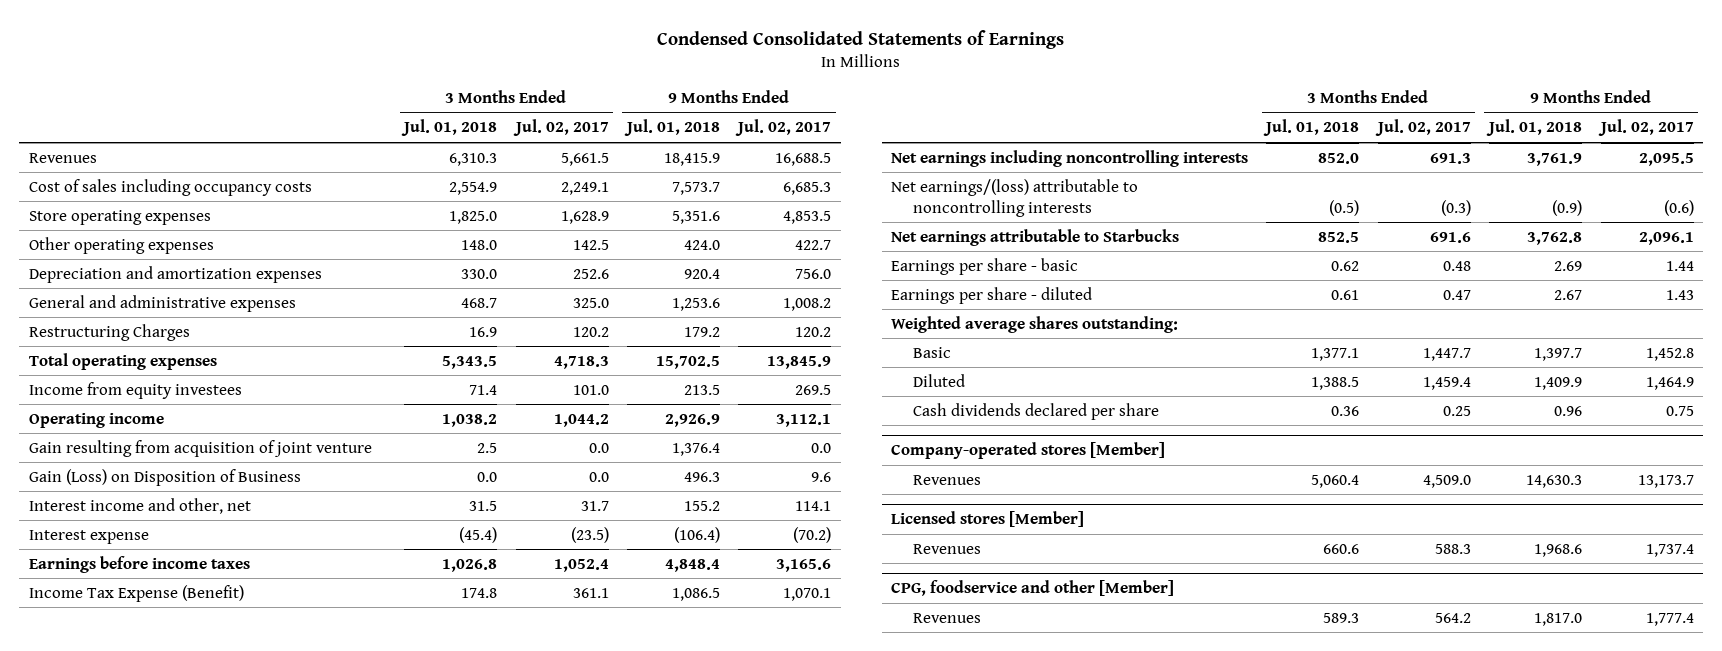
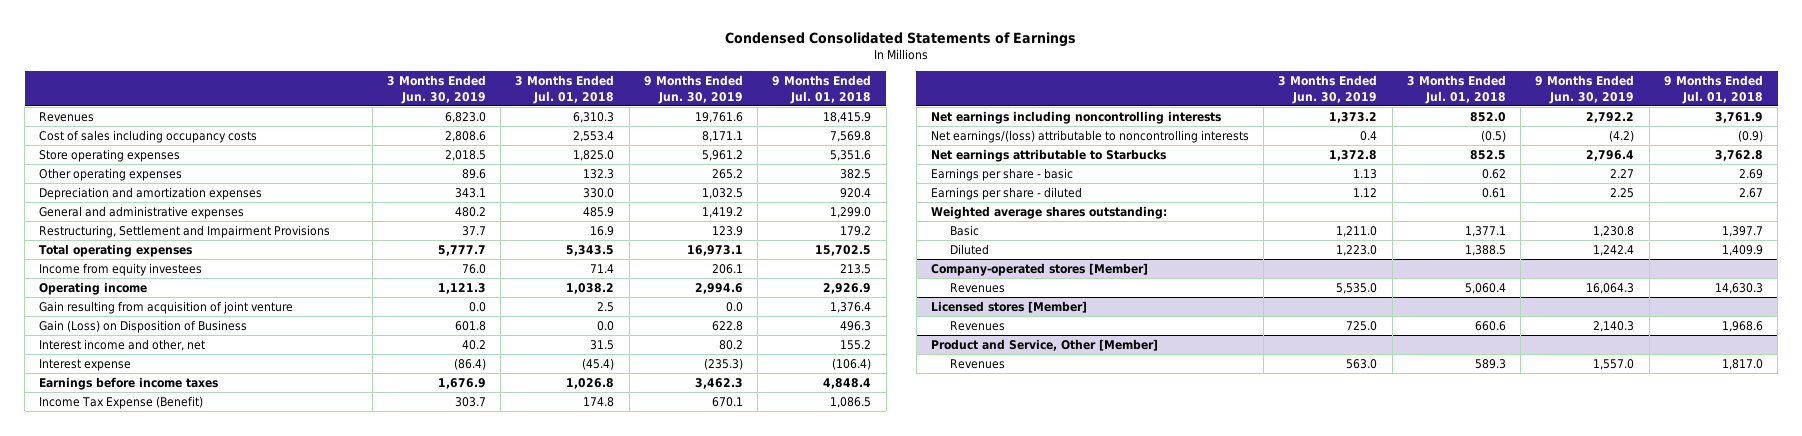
- | 3 Months Ended Jul. 01, 2018 | 3 Months Ended Jul. 02, 2017 | 9 Months Ended Jul. 01, 2018 | 9 Months Ended Jul. 02, 2017
+ | 3 Months Ended Jun. 30, 2019 | 3 Months Ended Jul. 01, 2018 | 9 Months Ended Jun. 30, 2019 | 9 Months Ended Jul. 01, 2018
- Cost of sales including occupancy costs | 2,554.9 | 2,249.1 | 7,573.7 | 6,685.3
+ Cost of sales including occupancy costs | 2,808.6 | 2,553.4 | 8,171.1 | 7,569.8
- Other operating expenses | 148.0 | 142.5 | 424.0 | 422.7
+ Other operating expenses | 89.6 | 132.3 | 265.2 | 382.5
- General and administrative expenses | 468.7 | 325.0 | 1,253.6 | 1,008.2
- Restructuring Charges | 16.9 | 120.2 | 179.2 | 120.2
+ General and administrative expenses | 480.2 | 485.9 | 1,419.2 | 1,299.0
+ Restructuring, Settlement and Impairment Provisions | 37.7 | 16.9 | 123.9 | 179.2
- Cash dividends declared per share | 0.36 | 0.25 | 0.96 | 0.75
- CPG, foodservice and other [Member]
+ Product and Service, Other [Member]

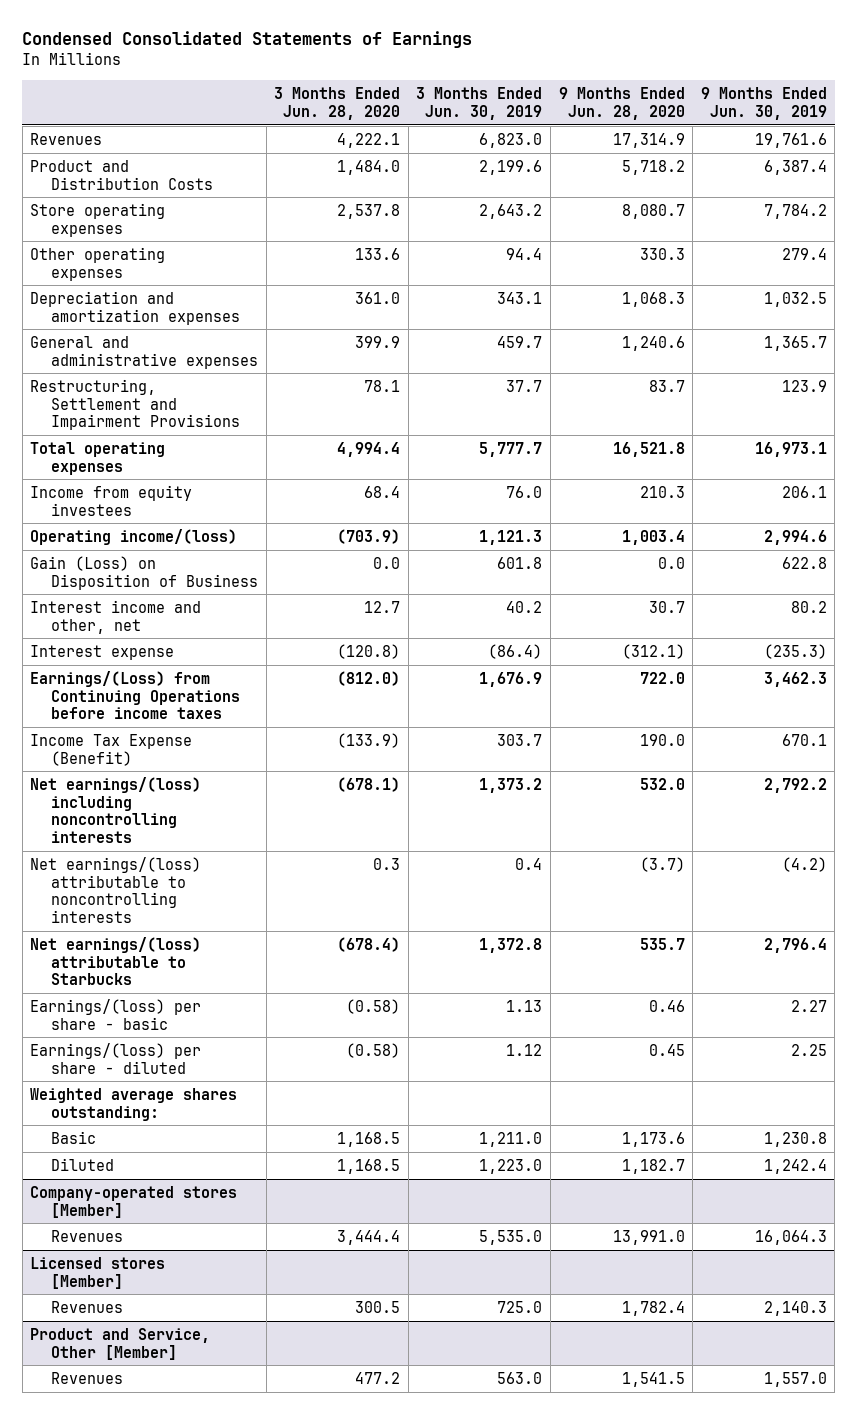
- | 3 Months Ended Jun. 30, 2019 | 3 Months Ended Jul. 01, 2018 | 9 Months Ended Jun. 30, 2019 | 9 Months Ended Jul. 01, 2018
+ | 3 Months Ended Jun. 28, 2020 | 3 Months Ended Jun. 30, 2019 | 9 Months Ended Jun. 28, 2020 | 9 Months Ended Jun. 30, 2019
- Cost of sales including occupancy costs | 2,808.6 | 2,553.4 | 8,171.1 | 7,569.8
- Store operating expenses | 2,018.5 | 1,825.0 | 5,961.2 | 5,351.6
- Other operating expenses | 89.6 | 132.3 | 265.2 | 382.5
+ Product and Distribution Costs | 1,484.0 | 2,199.6 | 5,718.2 | 6,387.4
+ Store operating expenses | 2,537.8 | 2,643.2 | 8,080.7 | 7,784.2
+ Other operating expenses | 133.6 | 94.4 | 330.3 | 279.4
- General and administrative expenses | 480.2 | 485.9 | 1,419.2 | 1,299.0
+ General and administrative expenses | 399.9 | 459.7 | 1,240.6 | 1,365.7
- Operating income | 1,121.3 | 1,038.2 | 2,994.6 | 2,926.9
- Gain resulting from acquisition of joint venture | 0.0 | 2.5 | 0.0 | 1,376.4
+ Operating income/(loss) | (703.9) | 1,121.3 | 1,003.4 | 2,994.6
- Earnings before income taxes | 1,676.9 | 1,026.8 | 3,462.3 | 4,848.4
+ Earnings/(Loss) from Continuing Operations before income taxes | (812.0) | 1,676.9 | 722.0 | 3,462.3
- Net earnings including noncontrolling interests | 1,373.2 | 852.0 | 2,792.2 | 3,761.9
+ Net earnings/(loss) including noncontrolling interests | (678.1) | 1,373.2 | 532.0 | 2,792.2
- Net earnings attributable to Starbucks | 1,372.8 | 852.5 | 2,796.4 | 3,762.8
- Earnings per share - basic | 1.13 | 0.62 | 2.27 | 2.69
- Earnings per share - diluted | 1.12 | 0.61 | 2.25 | 2.67
+ Net earnings/(loss) attributable to Starbucks | (678.4) | 1,372.8 | 535.7 | 2,796.4
+ Earnings/(loss) per share - basic | (0.58) | 1.13 | 0.46 | 2.27
+ Earnings/(loss) per share - diluted | (0.58) | 1.12 | 0.45 | 2.25

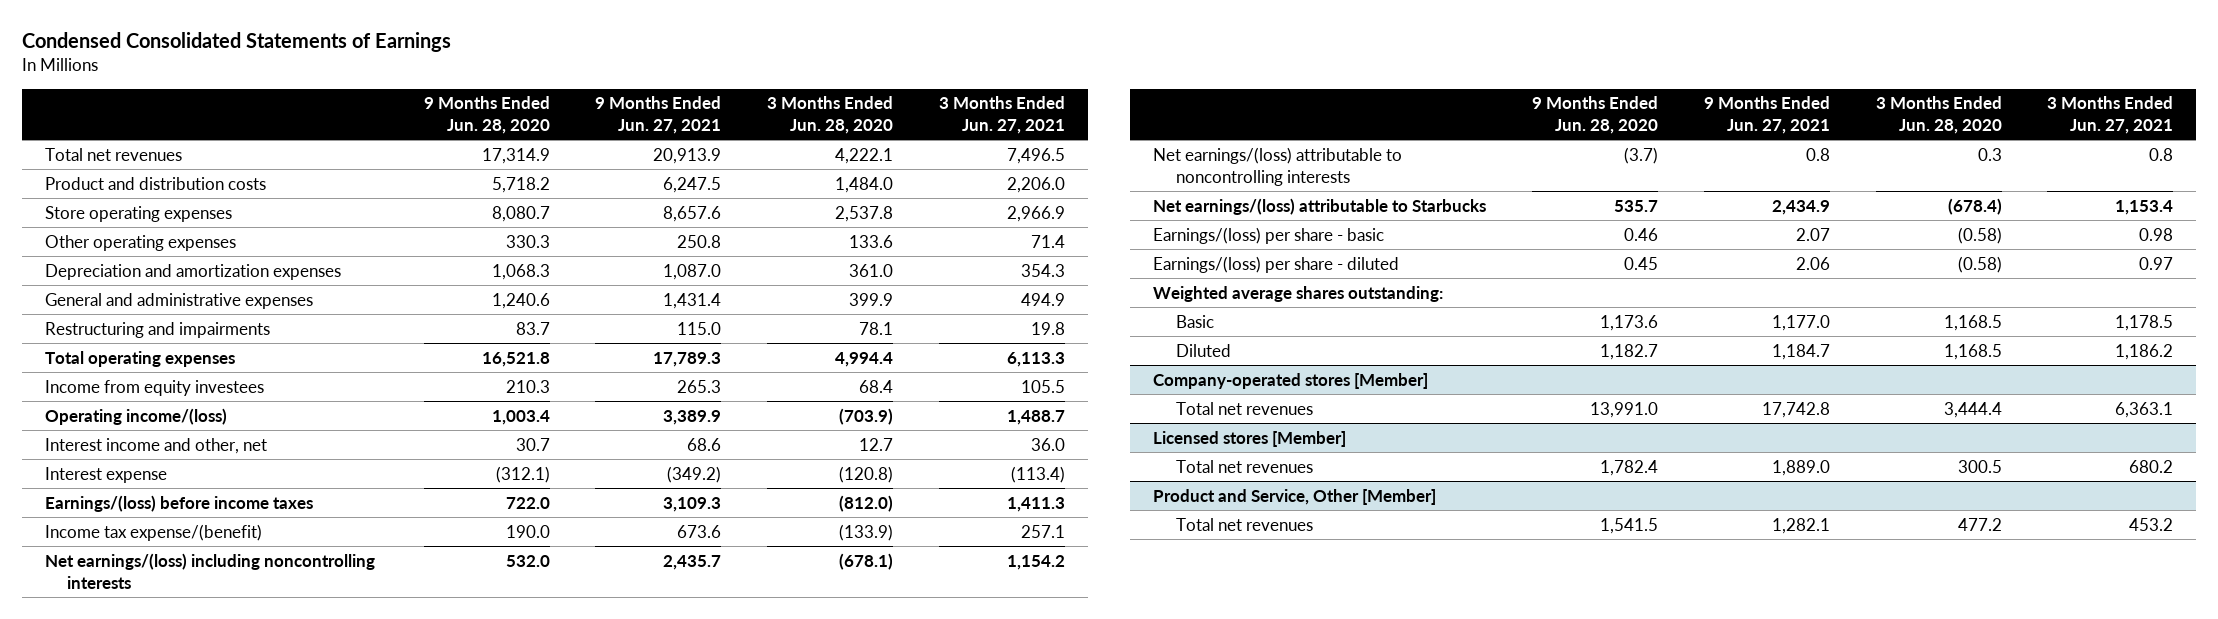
- | 3 Months Ended Jun. 28, 2020 | 3 Months Ended Jun. 30, 2019 | 9 Months Ended Jun. 28, 2020 | 9 Months Ended Jun. 30, 2019
+ | 9 Months Ended Jun. 28, 2020 | 9 Months Ended Jun. 27, 2021 | 3 Months Ended Jun. 28, 2020 | 3 Months Ended Jun. 27, 2021
- Revenues | 4,222.1 | 6,823.0 | 17,314.9 | 19,761.6
- Product and Distribution Costs | 1,484.0 | 2,199.6 | 5,718.2 | 6,387.4
+ Total net revenues | 17,314.9 | 20,913.9 | 4,222.1 | 7,496.5
+ Product and distribution costs | 5,718.2 | 6,247.5 | 1,484.0 | 2,206.0
- Restructuring, Settlement and Impairment Provisions | 78.1 | 37.7 | 83.7 | 123.9
+ Restructuring and impairments | 83.7 | 115.0 | 78.1 | 19.8
- Gain (Loss) on Disposition of Business | 0.0 | 601.8 | 0.0 | 622.8
- Earnings/(Loss) from Continuing Operations before income taxes | (812.0) | 1,676.9 | 722.0 | 3,462.3
- Income Tax Expense (Benefit) | (133.9) | 303.7 | 190.0 | 670.1
+ Earnings/(loss) before income taxes | 722.0 | 3,109.3 | (812.0) | 1,411.3
+ Income tax expense/(benefit) | 190.0 | 673.6 | (133.9) | 257.1
@ Company-operated stores [Member]
- Revenues | 3,444.4 | 5,535.0 | 13,991.0 | 16,064.3
+ Total net revenues | 13,991.0 | 17,742.8 | 3,444.4 | 6,363.1
@ Licensed stores [Member]
- Revenues | 300.5 | 725.0 | 1,782.4 | 2,140.3
+ Total net revenues | 1,782.4 | 1,889.0 | 300.5 | 680.2
@ Product and Service, Other [Member]
- Revenues | 477.2 | 563.0 | 1,541.5 | 1,557.0
+ Total net revenues | 1,541.5 | 1,282.1 | 477.2 | 453.2

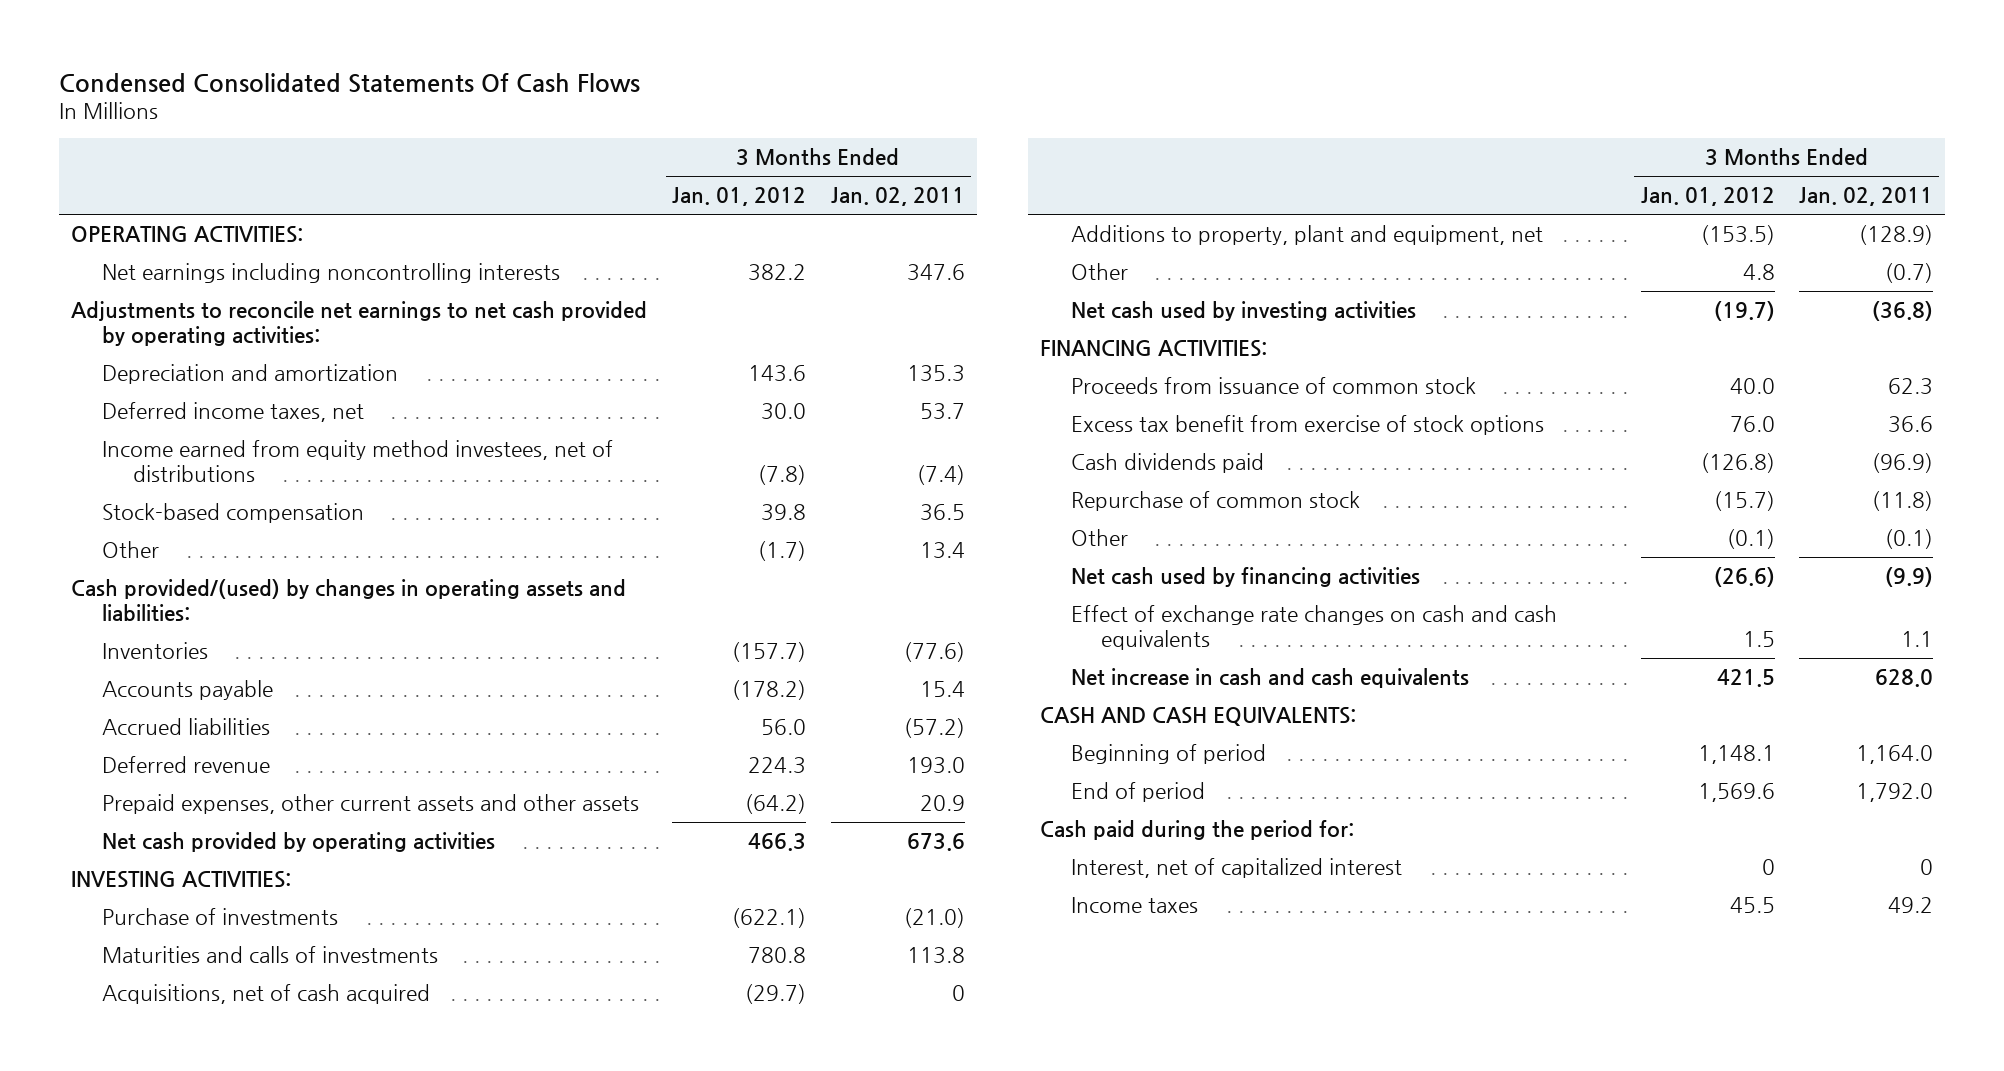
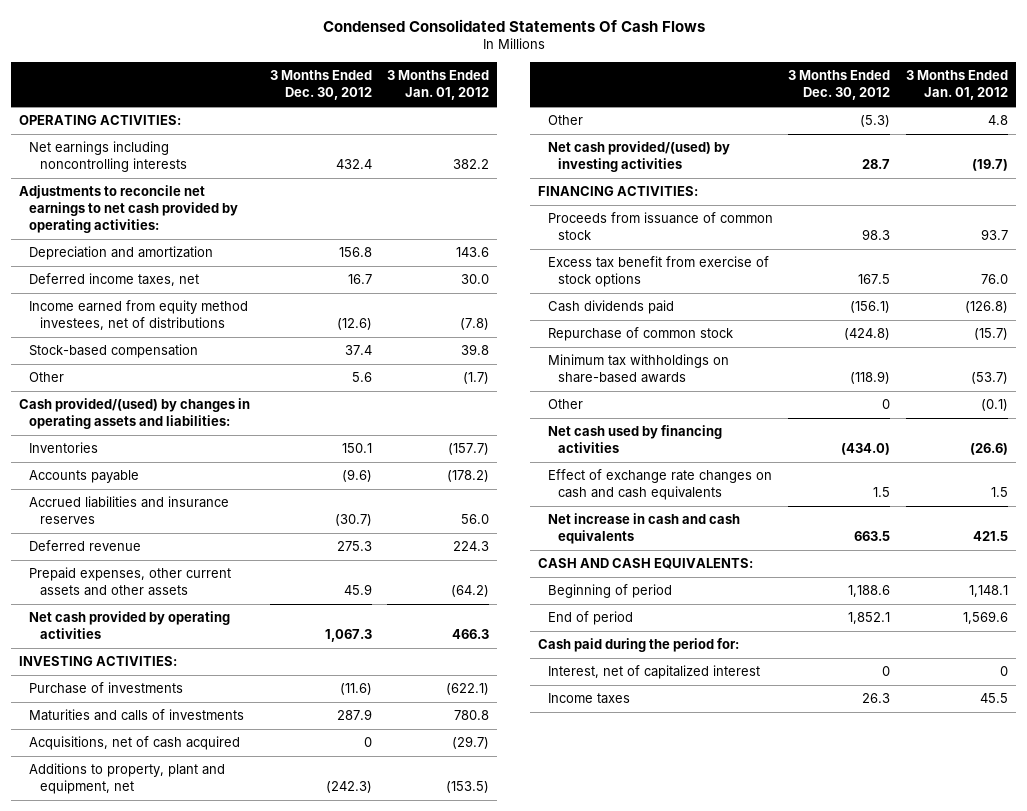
- | 3 Months Ended Jan. 01, 2012 | 3 Months Ended Jan. 02, 2011
+ | 3 Months Ended Dec. 30, 2012 | 3 Months Ended Jan. 01, 2012
- Accrued liabilities | 56.0 | (57.2)
+ Accrued liabilities and insurance reserves | (30.7) | 56.0
- Net cash used by investing activities | (19.7) | (36.8)
+ Net cash provided/(used) by investing activities | 28.7 | (19.7)
- Proceeds from issuance of common stock | 40.0 | 62.3
+ Proceeds from issuance of common stock | 98.3 | 93.7
+ Minimum tax withholdings on share-based awards | (118.9) | (53.7)

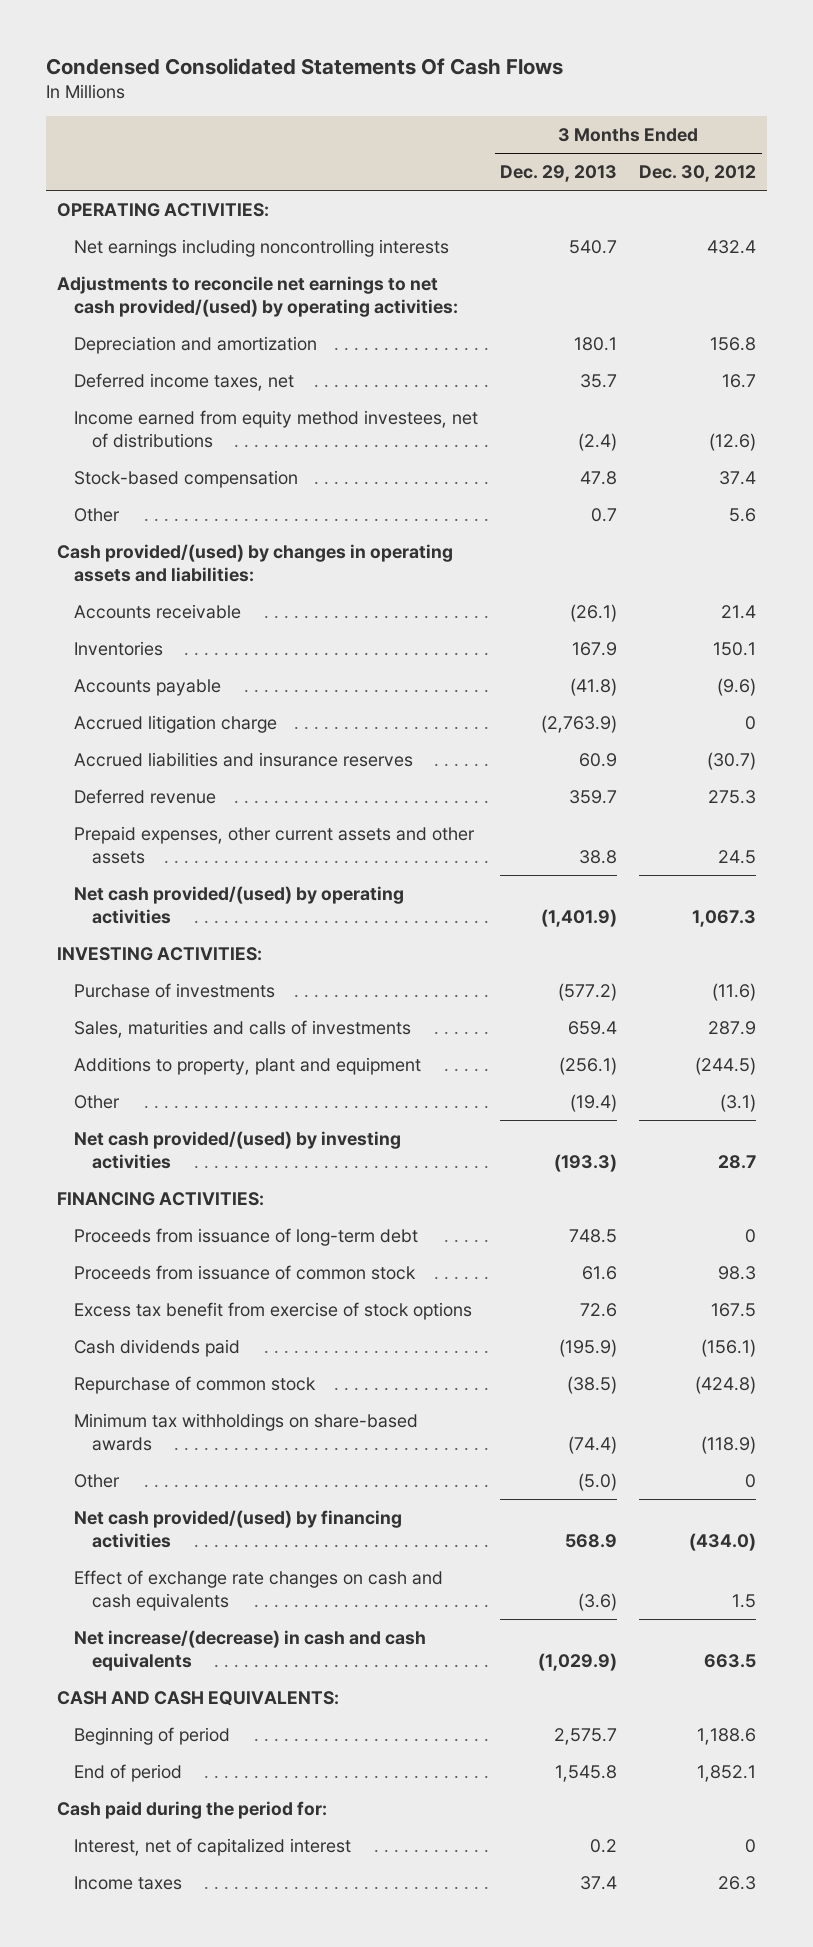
- | 3 Months Ended Dec. 30, 2012 | 3 Months Ended Jan. 01, 2012
+ | 3 Months Ended Dec. 29, 2013 | 3 Months Ended Dec. 30, 2012
- Adjustments to reconcile net earnings to net cash provided by operating activities:
+ Adjustments to reconcile net earnings to net cash provided/(used) by operating activities:
+ Accounts receivable | (26.1) | 21.4
+ Accrued litigation charge | (2,763.9) | 0
- Prepaid expenses, other current assets and other assets | 45.9 | (64.2)
- Net cash provided by operating activities | 1,067.3 | 466.3
+ Prepaid expenses, other current assets and other assets | 38.8 | 24.5
+ Net cash provided/(used) by operating activities | (1,401.9) | 1,067.3
- Maturities and calls of investments | 287.9 | 780.8
- Acquisitions, net of cash acquired | 0 | (29.7)
- Additions to property, plant and equipment, net | (242.3) | (153.5)
- Other | (5.3) | 4.8
+ Sales, maturities and calls of investments | 659.4 | 287.9
+ Additions to property, plant and equipment | (256.1) | (244.5)
+ Other | (19.4) | (3.1)
+ Proceeds from issuance of long-term debt | 748.5 | 0
- Net cash used by financing activities | (434.0) | (26.6)
+ Net cash provided/(used) by financing activities | 568.9 | (434.0)
- Net increase in cash and cash equivalents | 663.5 | 421.5
+ Net increase/(decrease) in cash and cash equivalents | (1,029.9) | 663.5

